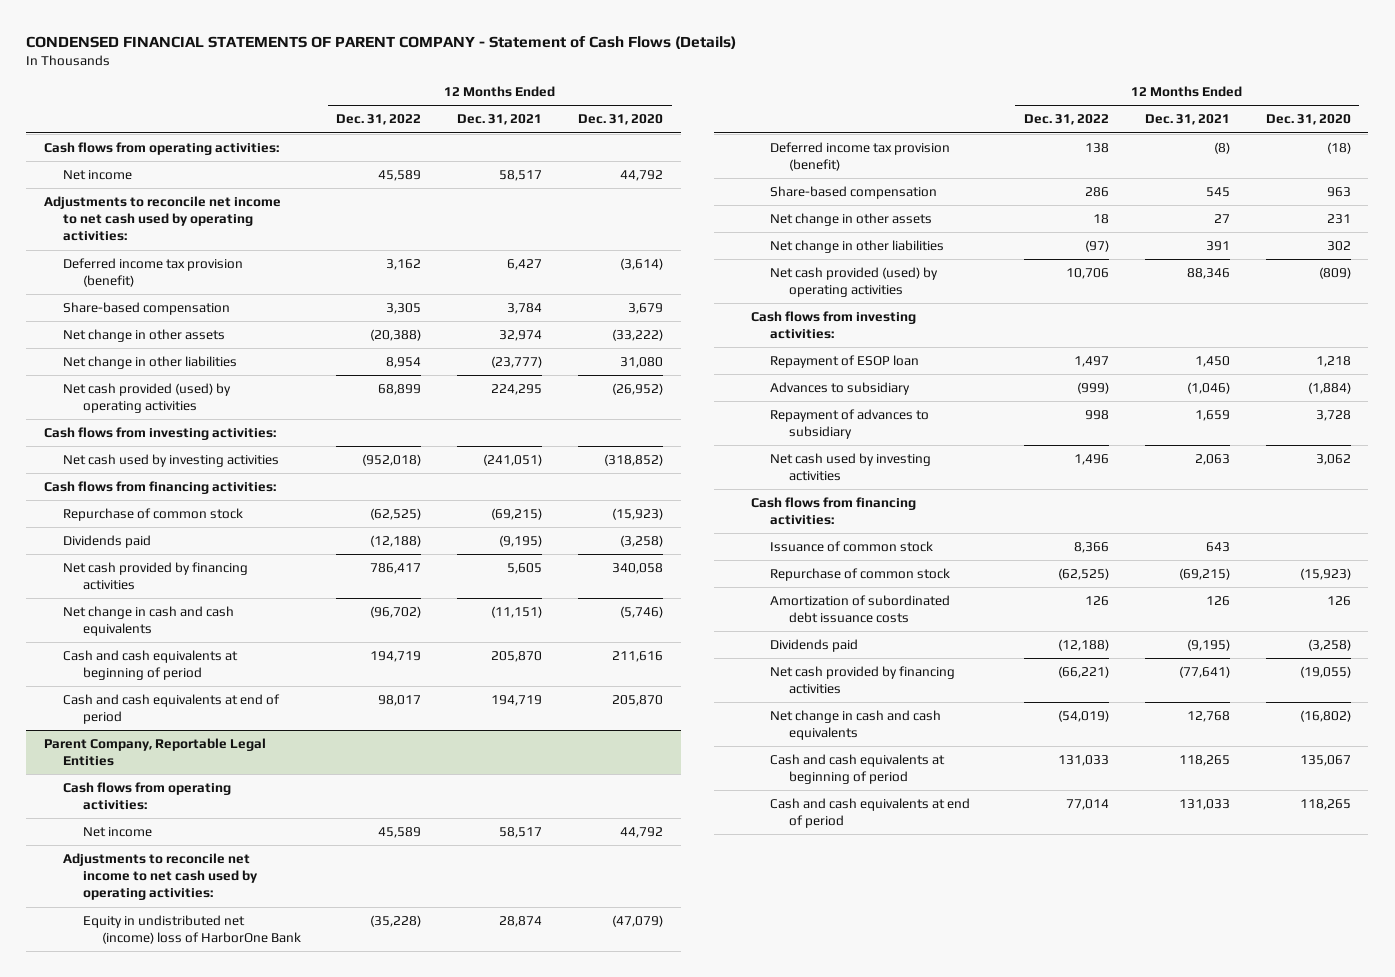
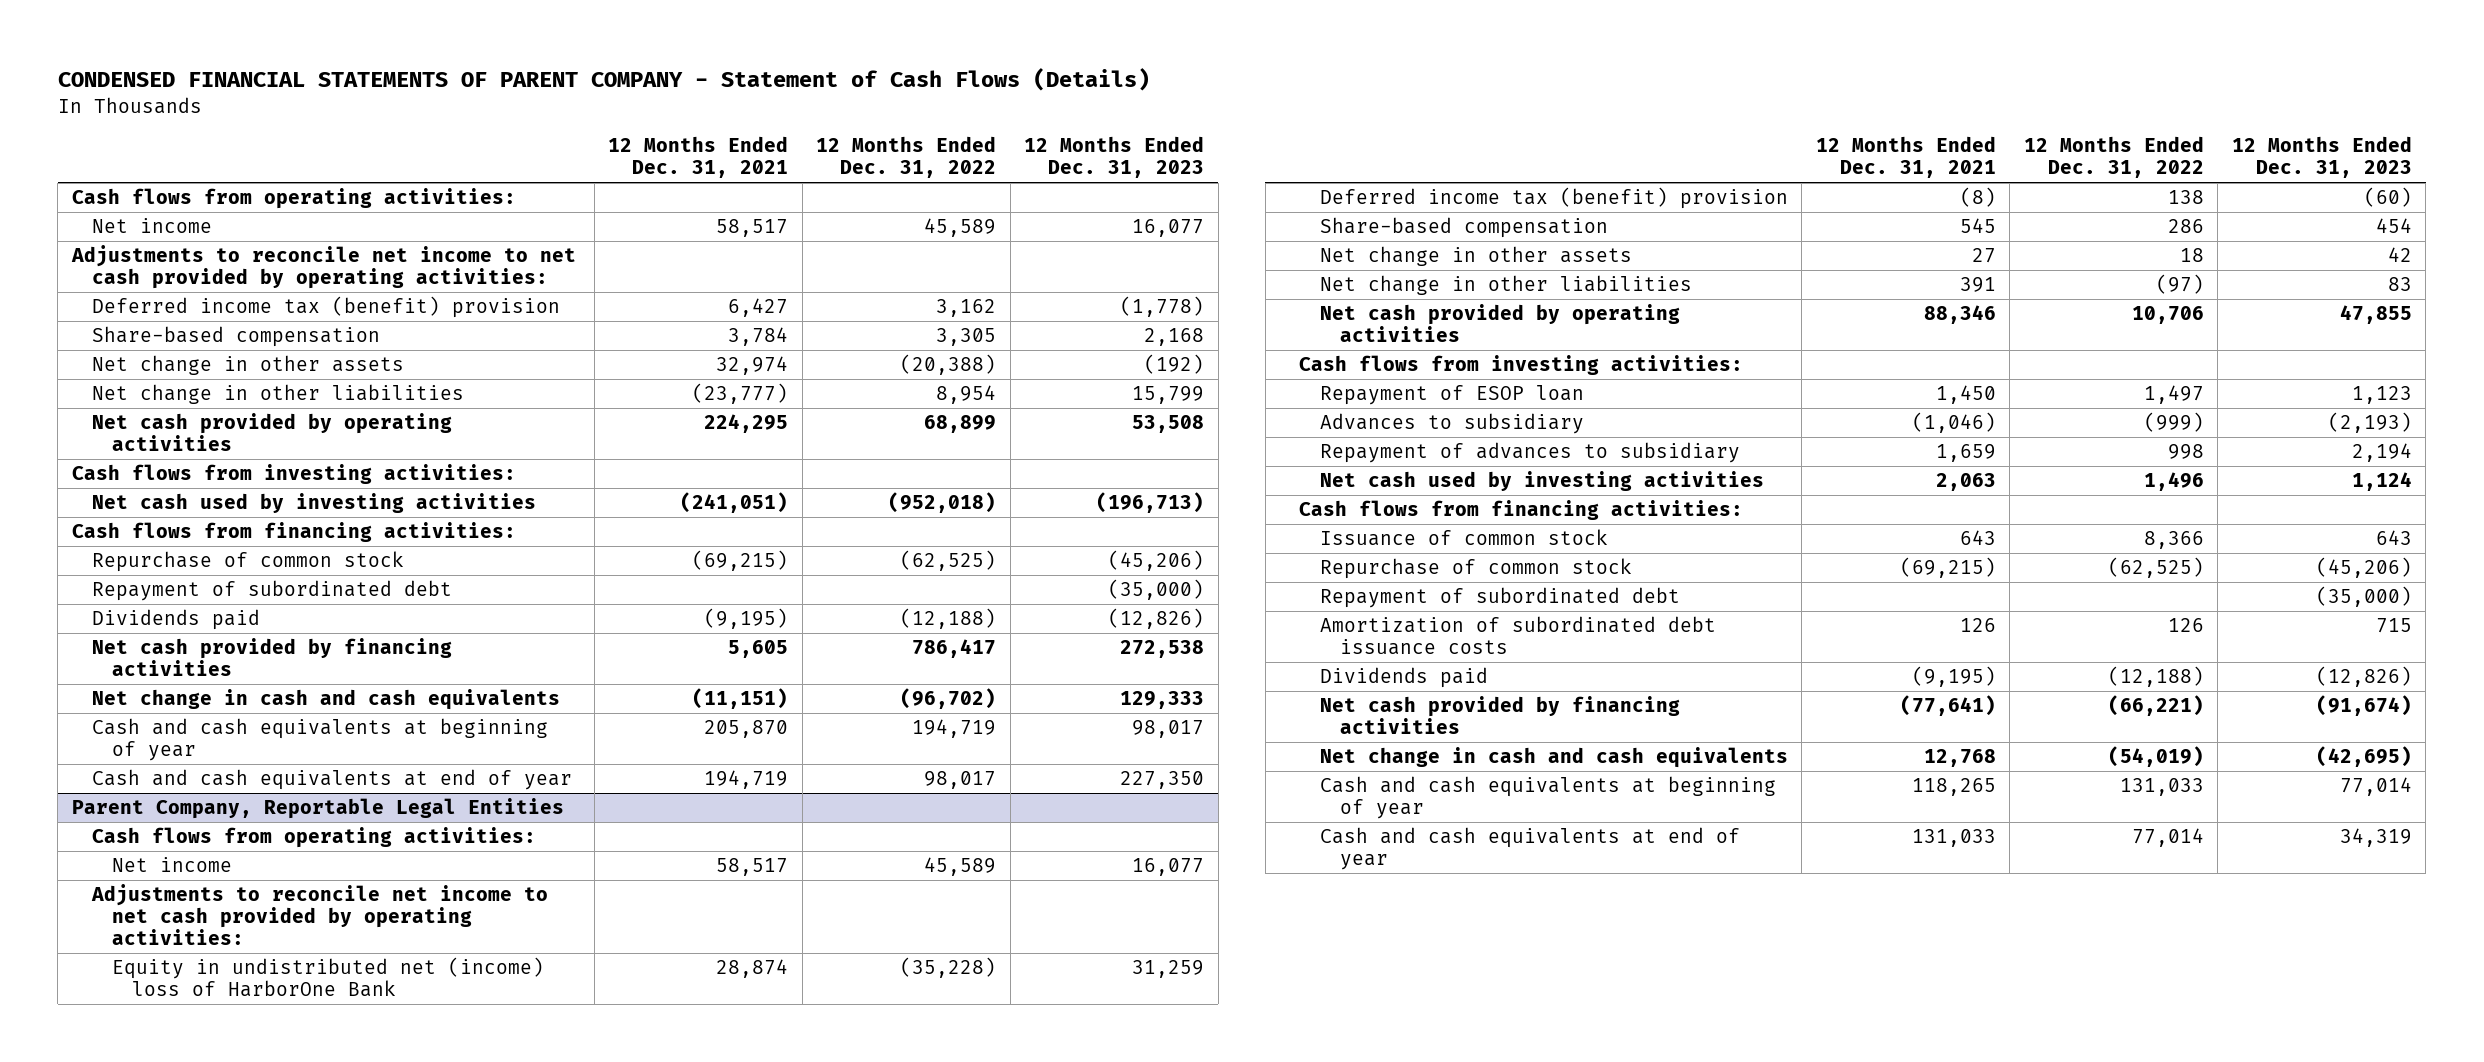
- | 12 Months Ended Dec. 31, 2022 | 12 Months Ended Dec. 31, 2021 | 12 Months Ended Dec. 31, 2020
+ | 12 Months Ended Dec. 31, 2021 | 12 Months Ended Dec. 31, 2022 | 12 Months Ended Dec. 31, 2023
- Adjustments to reconcile net income to net cash used by operating activities:
- Deferred income tax provision (benefit) | 3,162 | 6,427 | (3,614)
+ Adjustments to reconcile net income to net cash provided by operating activities:
+ Deferred income tax (benefit) provision | 6,427 | 3,162 | (1,778)
- Net cash provided (used) by operating activities | 68,899 | 224,295 | (26,952)
+ Net cash provided by operating activities | 224,295 | 68,899 | 53,508
+ Repayment of subordinated debt | | | (35,000)
- Cash and cash equivalents at beginning of period | 194,719 | 205,870 | 211,616
- Cash and cash equivalents at end of period | 98,017 | 194,719 | 205,870
+ Cash and cash equivalents at beginning of year | 205,870 | 194,719 | 98,017
+ Cash and cash equivalents at end of year | 194,719 | 98,017 | 227,350
@ Parent Company, Reportable Legal Entities
- Adjustments to reconcile net income to net cash used by operating activities:
+ Adjustments to reconcile net income to net cash provided by operating activities:
- Deferred income tax provision (benefit) | 138 | (8) | (18)
+ Deferred income tax (benefit) provision | (8) | 138 | (60)
- Net cash provided (used) by operating activities | 10,706 | 88,346 | (809)
+ Net cash provided by operating activities | 88,346 | 10,706 | 47,855
+ Repayment of subordinated debt | | | (35,000)
- Cash and cash equivalents at beginning of period | 131,033 | 118,265 | 135,067
- Cash and cash equivalents at end of period | 77,014 | 131,033 | 118,265
+ Cash and cash equivalents at beginning of year | 118,265 | 131,033 | 77,014
+ Cash and cash equivalents at end of year | 131,033 | 77,014 | 34,319

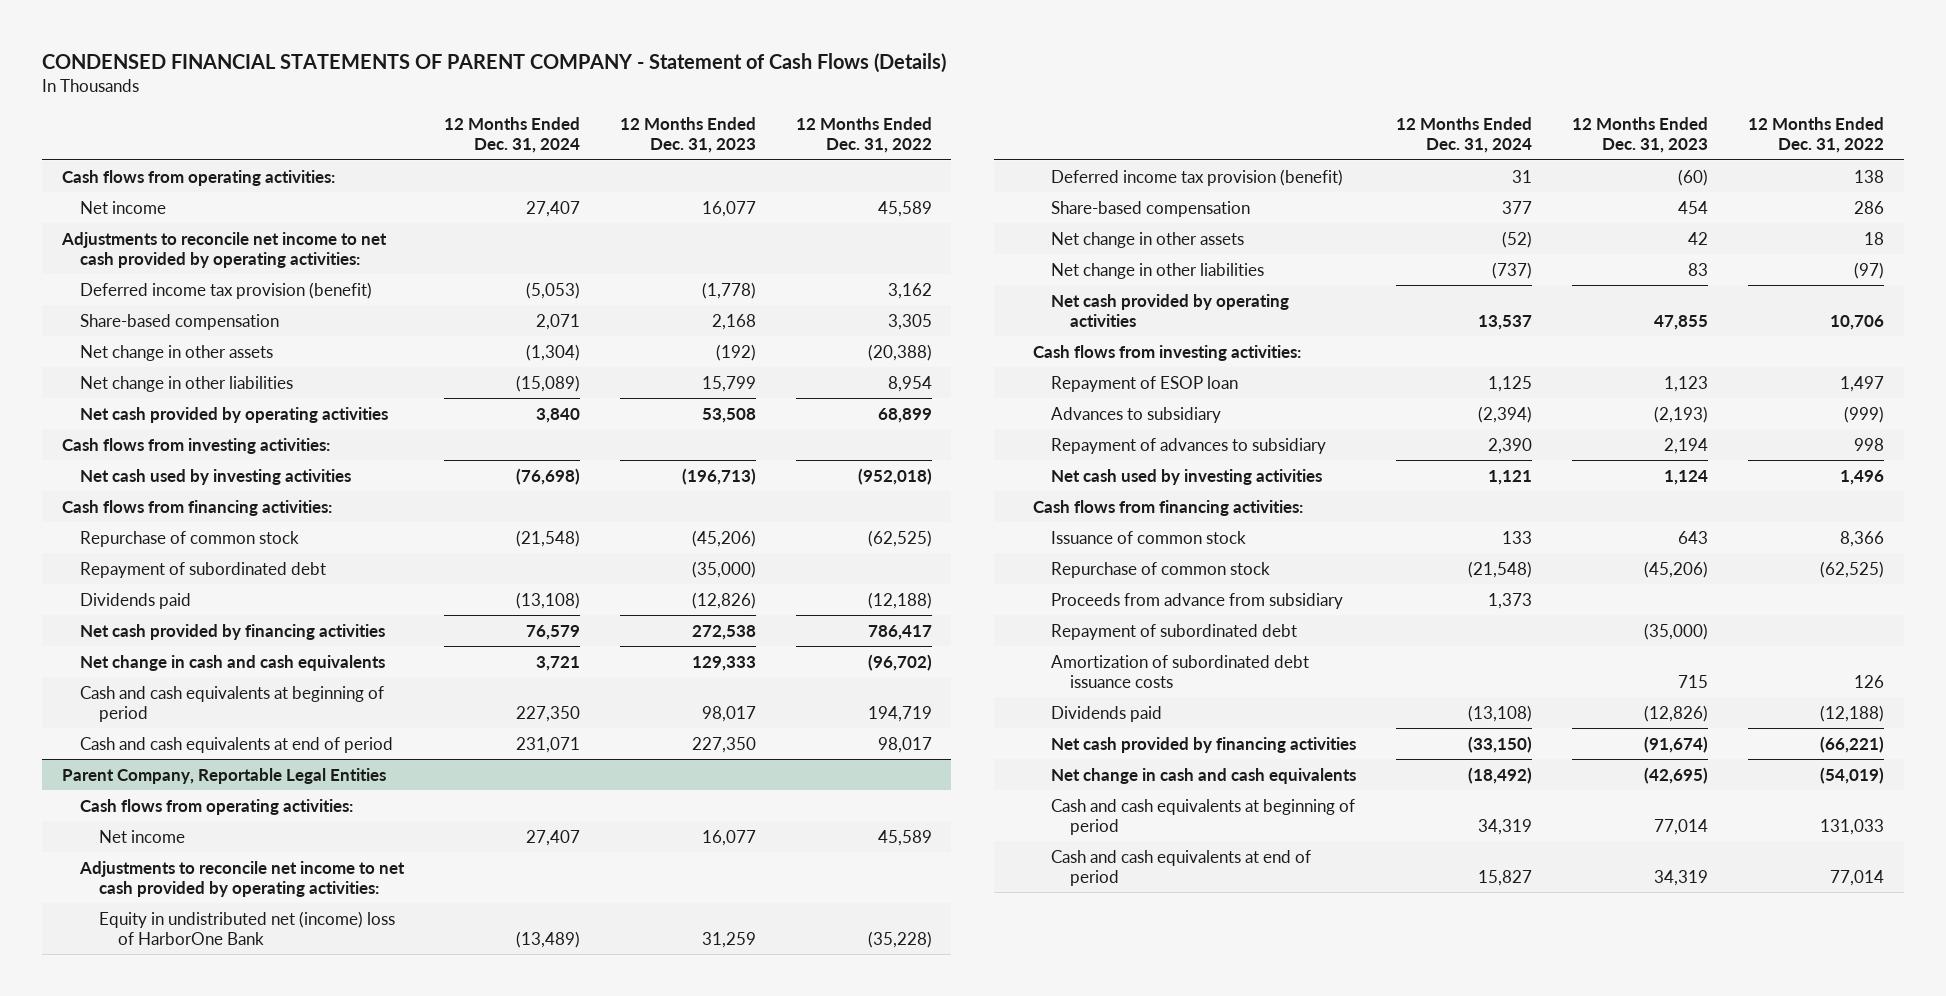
- | 12 Months Ended Dec. 31, 2021 | 12 Months Ended Dec. 31, 2022 | 12 Months Ended Dec. 31, 2023
+ | 12 Months Ended Dec. 31, 2024 | 12 Months Ended Dec. 31, 2023 | 12 Months Ended Dec. 31, 2022
- Deferred income tax (benefit) provision | 6,427 | 3,162 | (1,778)
+ Deferred income tax provision (benefit) | (5,053) | (1,778) | 3,162
- Cash and cash equivalents at beginning of year | 205,870 | 194,719 | 98,017
- Cash and cash equivalents at end of year | 194,719 | 98,017 | 227,350
+ Cash and cash equivalents at beginning of period | 227,350 | 98,017 | 194,719
+ Cash and cash equivalents at end of period | 231,071 | 227,350 | 98,017
@ Parent Company, Reportable Legal Entities
- Deferred income tax (benefit) provision | (8) | 138 | (60)
+ Deferred income tax provision (benefit) | 31 | (60) | 138
+ Proceeds from advance from subsidiary | 1,373 | |
- Cash and cash equivalents at beginning of year | 118,265 | 131,033 | 77,014
- Cash and cash equivalents at end of year | 131,033 | 77,014 | 34,319
+ Cash and cash equivalents at beginning of period | 34,319 | 77,014 | 131,033
+ Cash and cash equivalents at end of period | 15,827 | 34,319 | 77,014

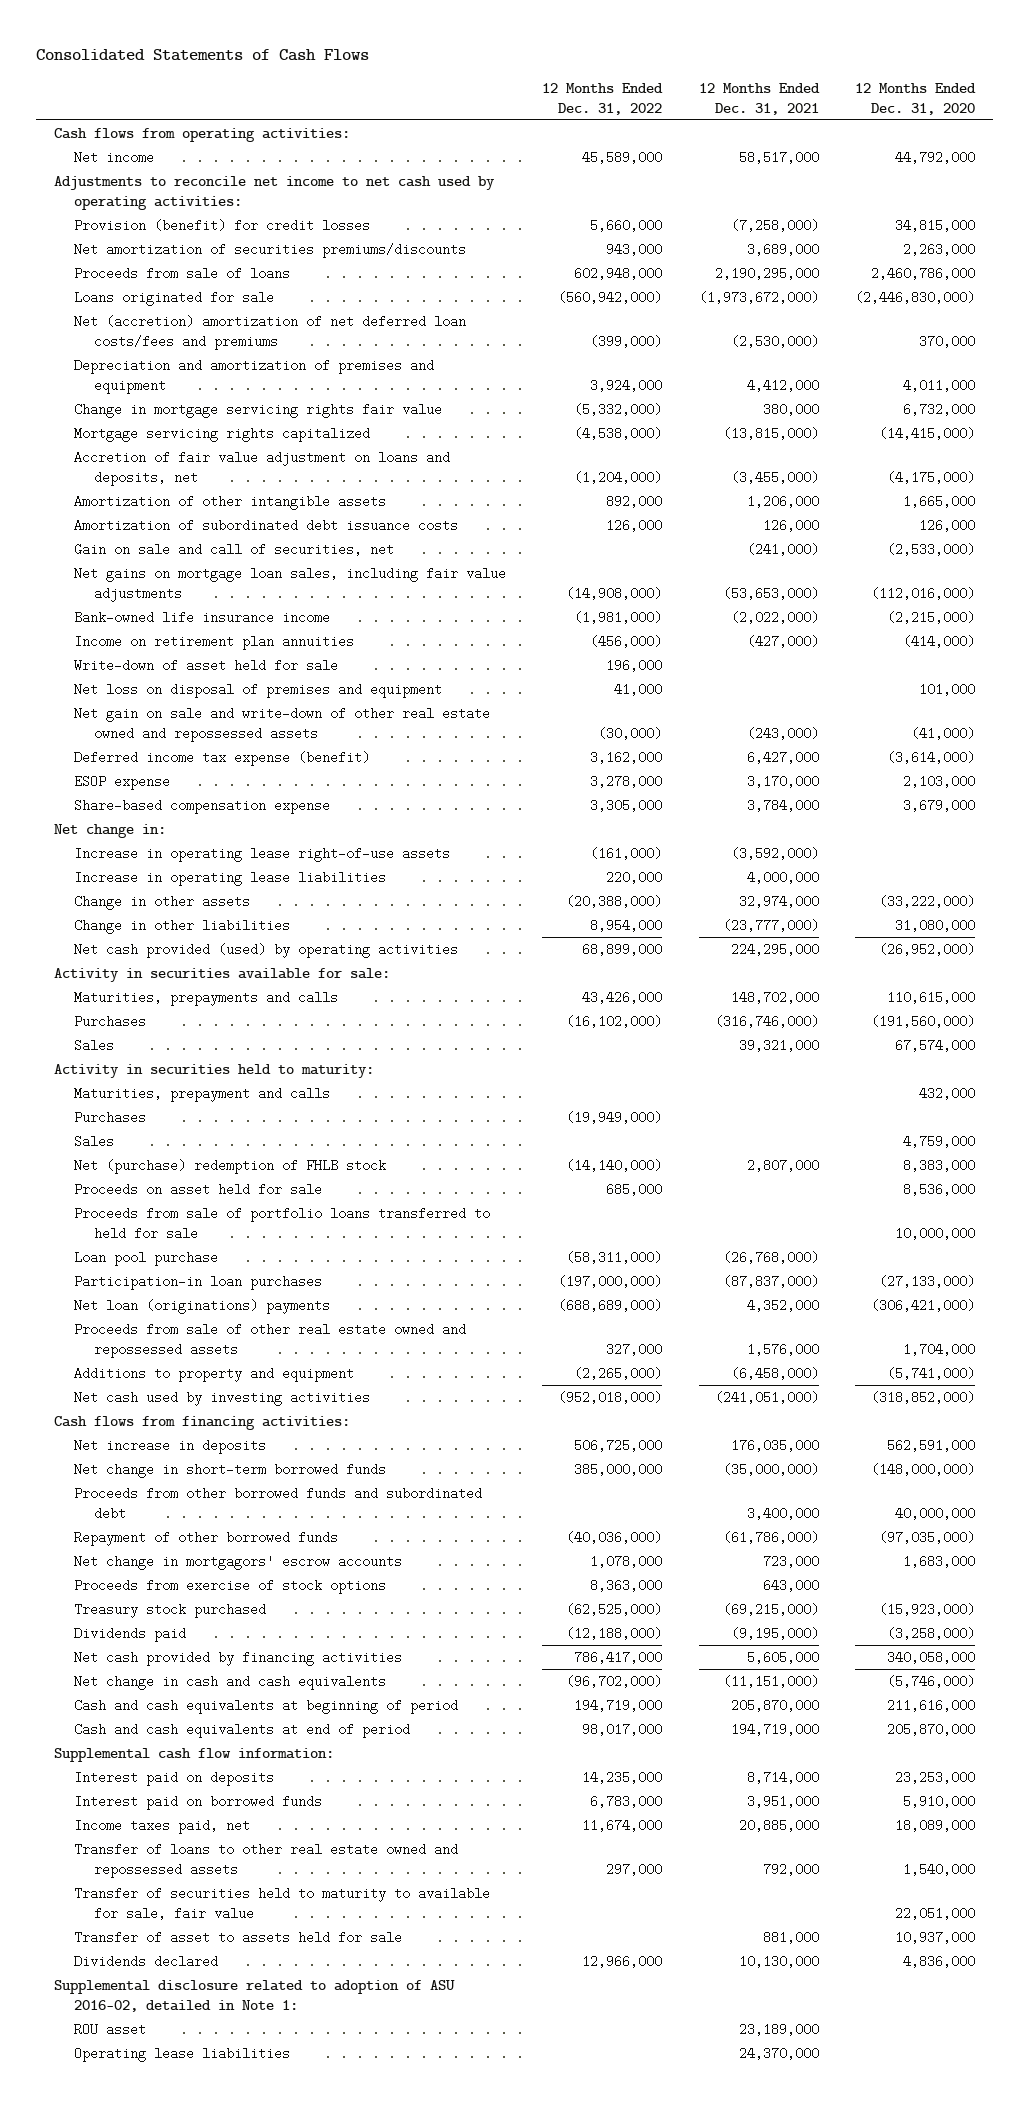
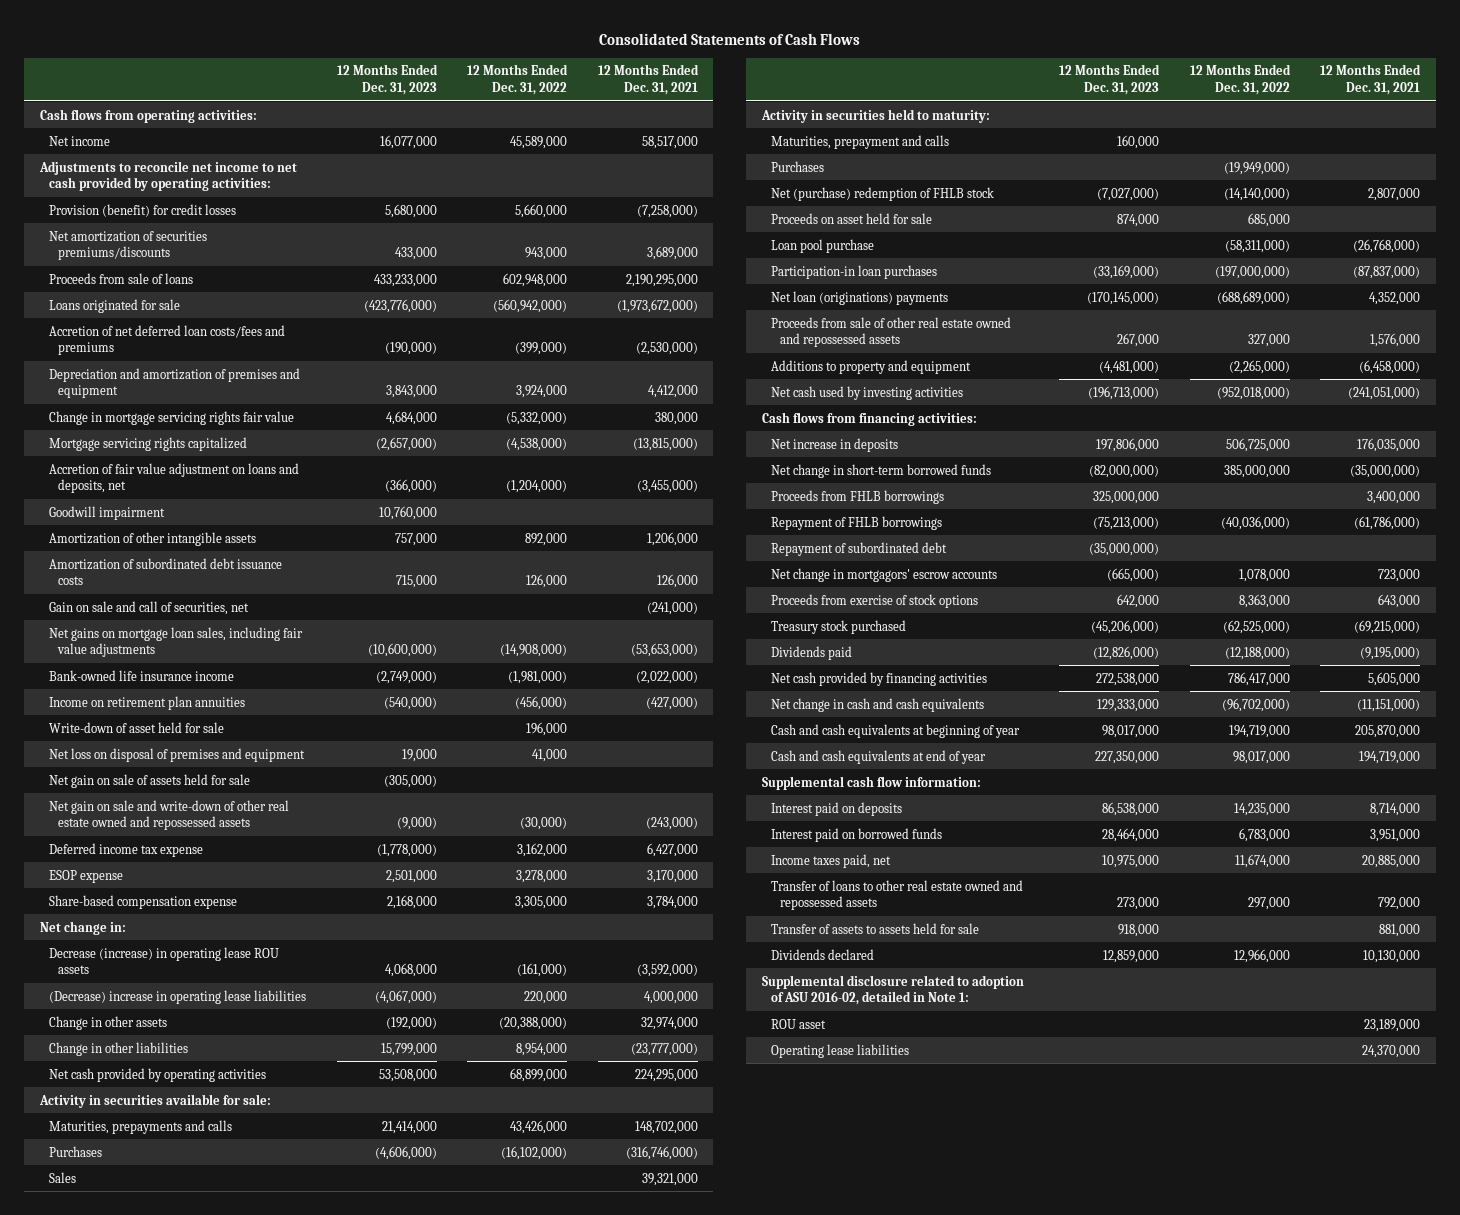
- | 12 Months Ended Dec. 31, 2022 | 12 Months Ended Dec. 31, 2021 | 12 Months Ended Dec. 31, 2020
+ | 12 Months Ended Dec. 31, 2023 | 12 Months Ended Dec. 31, 2022 | 12 Months Ended Dec. 31, 2021
- Adjustments to reconcile net income to net cash used by operating activities:
+ Adjustments to reconcile net income to net cash provided by operating activities:
- Net (accretion) amortization of net deferred loan costs/fees and premiums | (399,000) | (2,530,000) | 370,000
+ Accretion of net deferred loan costs/fees and premiums | (190,000) | (399,000) | (2,530,000)
+ Goodwill impairment | 10,760,000 | |
+ Net gain on sale of assets held for sale | (305,000) | |
- Deferred income tax expense (benefit) | 3,162,000 | 6,427,000 | (3,614,000)
+ Deferred income tax expense | (1,778,000) | 3,162,000 | 6,427,000
- Increase in operating lease right-of-use assets | (161,000) | (3,592,000) |
- Increase in operating lease liabilities | 220,000 | 4,000,000 |
+ Decrease (increase) in operating lease ROU assets | 4,068,000 | (161,000) | (3,592,000)
+ (Decrease) increase in operating lease liabilities | (4,067,000) | 220,000 | 4,000,000
- Net cash provided (used) by operating activities | 68,899,000 | 224,295,000 | (26,952,000)
+ Net cash provided by operating activities | 53,508,000 | 68,899,000 | 224,295,000
- Sales | | | 4,759,000
- Proceeds from sale of portfolio loans transferred to held for sale | | | 10,000,000
- Proceeds from other borrowed funds and subordinated debt | | 3,400,000 | 40,000,000
- Repayment of other borrowed funds | (40,036,000) | (61,786,000) | (97,035,000)
+ Proceeds from FHLB borrowings | 325,000,000 | | 3,400,000
+ Repayment of FHLB borrowings | (75,213,000) | (40,036,000) | (61,786,000)
+ Repayment of subordinated debt | (35,000,000) | |
- Cash and cash equivalents at beginning of period | 194,719,000 | 205,870,000 | 211,616,000
- Cash and cash equivalents at end of period | 98,017,000 | 194,719,000 | 205,870,000
+ Cash and cash equivalents at beginning of year | 98,017,000 | 194,719,000 | 205,870,000
+ Cash and cash equivalents at end of year | 227,350,000 | 98,017,000 | 194,719,000
- Transfer of securities held to maturity to available for sale, fair value | | | 22,051,000
- Transfer of asset to assets held for sale | | 881,000 | 10,937,000
+ Transfer of assets to assets held for sale | 918,000 | | 881,000

